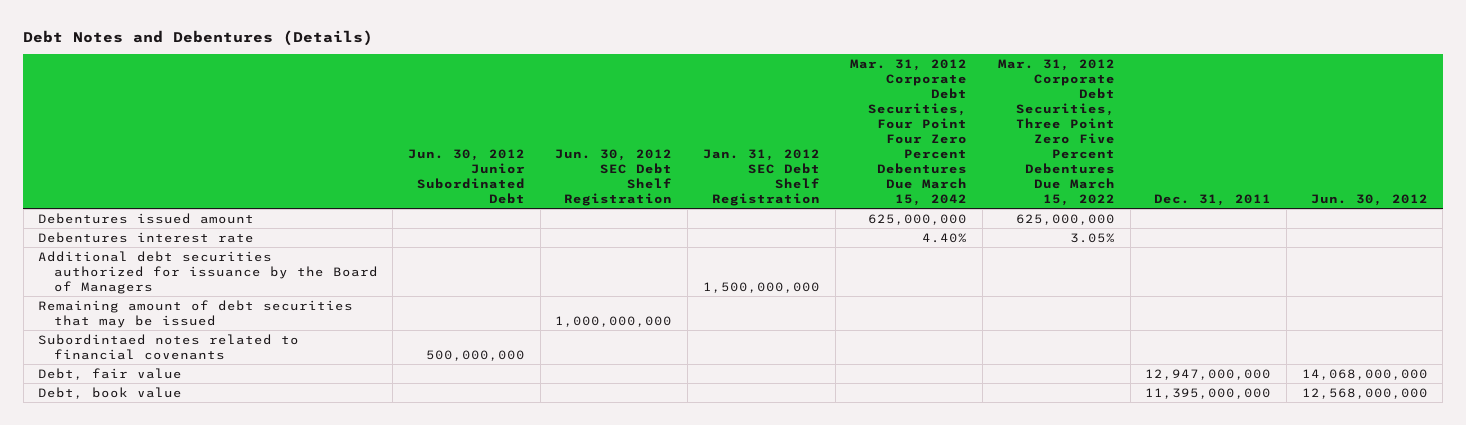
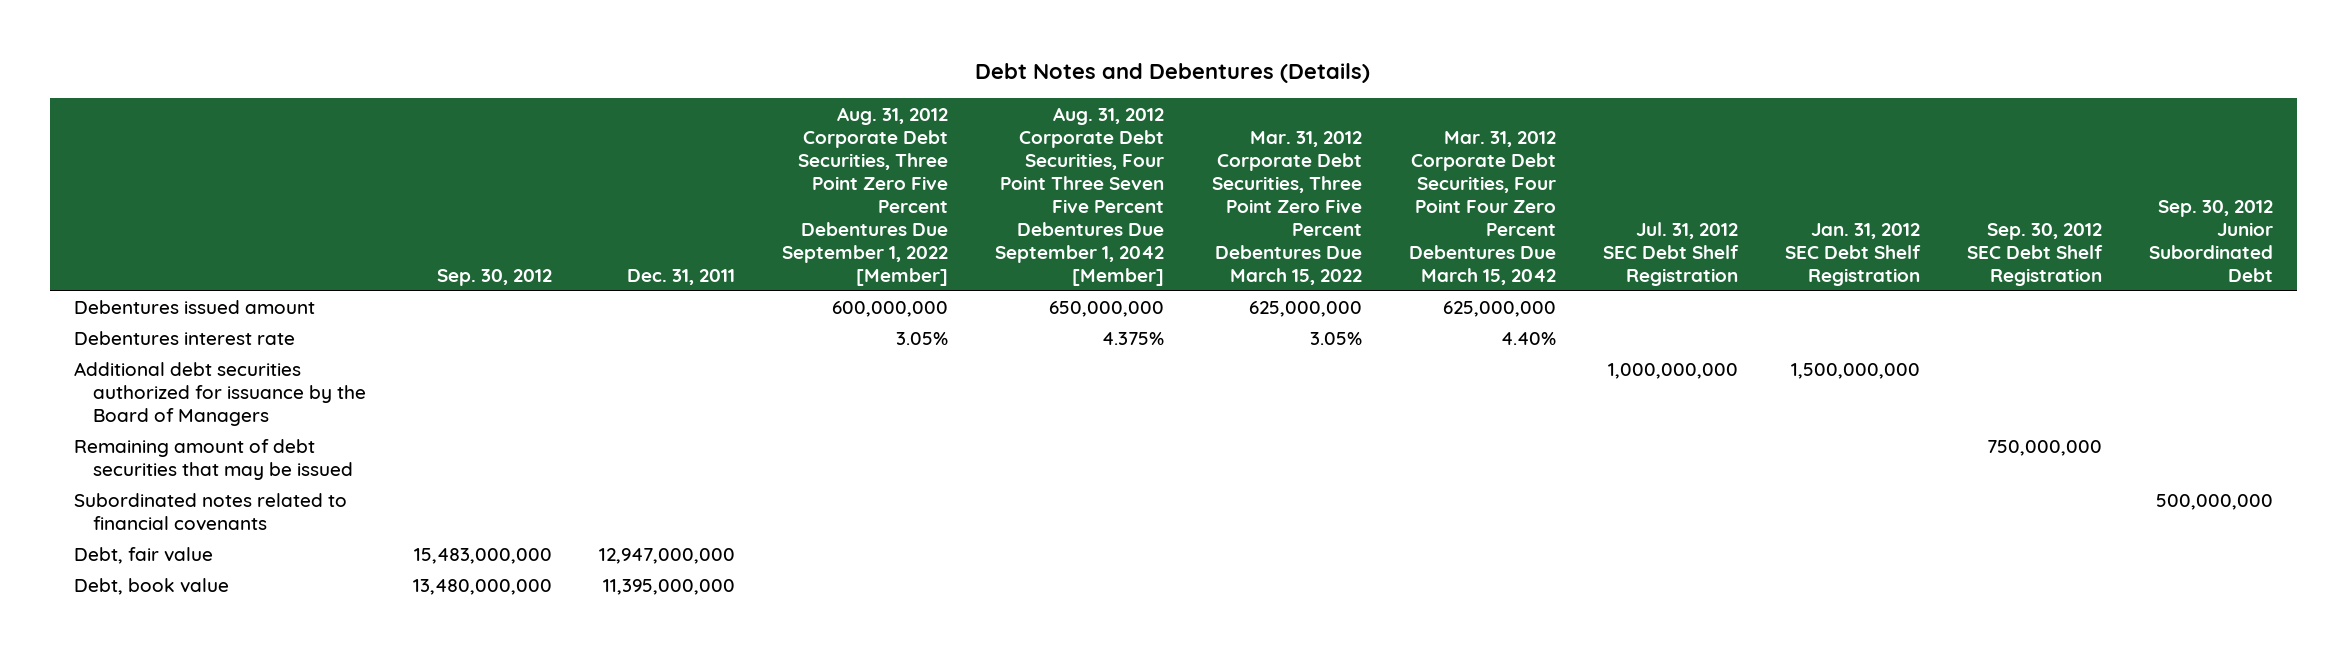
- | Jun. 30, 2012 Junior Subordinated Debt | Jun. 30, 2012 SEC Debt Shelf Registration | Jan. 31, 2012 SEC Debt Shelf Registration | Mar. 31, 2012 Corporate Debt Securities, Four Point Four Zero Percent Debentures Due March 15, 2042 | Mar. 31, 2012 Corporate Debt Securities, Three Point Zero Five Percent Debentures Due March 15, 2022 | Dec. 31, 2011 | Jun. 30, 2012
+ | Sep. 30, 2012 | Dec. 31, 2011 | Aug. 31, 2012 Corporate Debt Securities, Three Point Zero Five Percent Debentures Due September 1, 2022 [Member] | Aug. 31, 2012 Corporate Debt Securities, Four Point Three Seven Five Percent Debentures Due September 1, 2042 [Member] | Mar. 31, 2012 Corporate Debt Securities, Three Point Zero Five Percent Debentures Due March 15, 2022 | Mar. 31, 2012 Corporate Debt Securities, Four Point Four Zero Percent Debentures Due March 15, 2042 | Jul. 31, 2012 SEC Debt Shelf Registration | Jan. 31, 2012 SEC Debt Shelf Registration | Sep. 30, 2012 SEC Debt Shelf Registration | Sep. 30, 2012 Junior Subordinated Debt
- Subordintaed notes related to financial covenants | 500,000,000 | | | | | |
+ Subordinated notes related to financial covenants | | | | | | | | | | 500,000,000

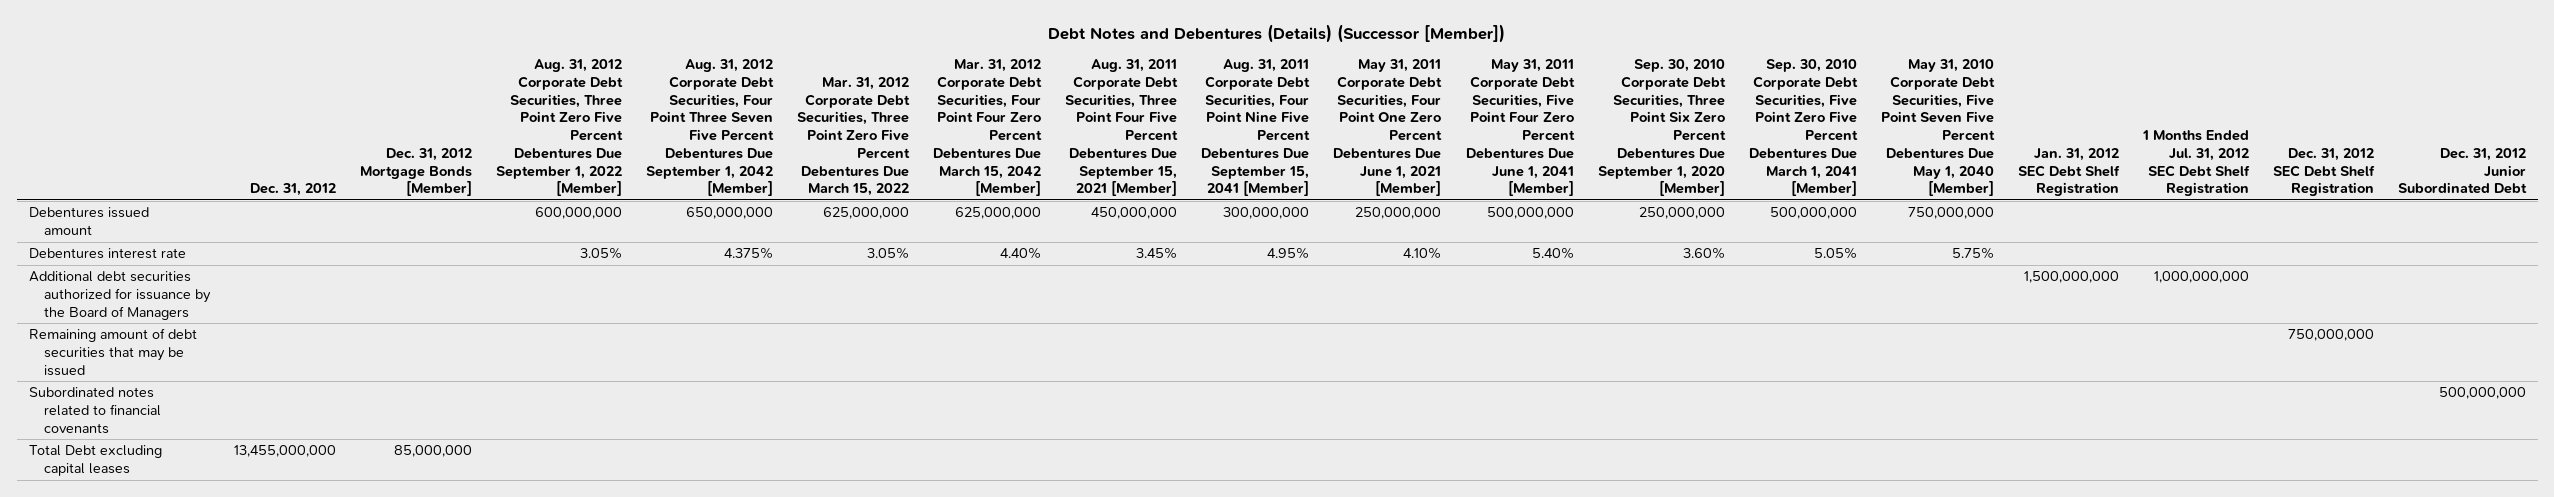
- Debt Notes and Debentures (Details)
+ Debt Notes and Debentures (Details) (Successor [Member])
- | Sep. 30, 2012 | Dec. 31, 2011 | Aug. 31, 2012 Corporate Debt Securities, Three Point Zero Five Percent Debentures Due September 1, 2022 [Member] | Aug. 31, 2012 Corporate Debt Securities, Four Point Three Seven Five Percent Debentures Due September 1, 2042 [Member] | Mar. 31, 2012 Corporate Debt Securities, Three Point Zero Five Percent Debentures Due March 15, 2022 | Mar. 31, 2012 Corporate Debt Securities, Four Point Four Zero Percent Debentures Due March 15, 2042 | Jul. 31, 2012 SEC Debt Shelf Registration | Jan. 31, 2012 SEC Debt Shelf Registration | Sep. 30, 2012 SEC Debt Shelf Registration | Sep. 30, 2012 Junior Subordinated Debt
+ | Dec. 31, 2012 | Dec. 31, 2012 Mortgage Bonds [Member] | Aug. 31, 2012 Corporate Debt Securities, Three Point Zero Five Percent Debentures Due September 1, 2022 [Member] | Aug. 31, 2012 Corporate Debt Securities, Four Point Three Seven Five Percent Debentures Due September 1, 2042 [Member] | Mar. 31, 2012 Corporate Debt Securities, Three Point Zero Five Percent Debentures Due March 15, 2022 | Mar. 31, 2012 Corporate Debt Securities, Four Point Four Zero Percent Debentures Due March 15, 2042 [Member] | Aug. 31, 2011 Corporate Debt Securities, Three Point Four Five Percent Debentures Due September 15, 2021 [Member] | Aug. 31, 2011 Corporate Debt Securities, Four Point Nine Five Percent Debentures Due September 15, 2041 [Member] | May 31, 2011 Corporate Debt Securities, Four Point One Zero Percent Debentures Due June 1, 2021 [Member] | May 31, 2011 Corporate Debt Securities, Five Point Four Zero Percent Debentures Due June 1, 2041 [Member] | Sep. 30, 2010 Corporate Debt Securities, Three Point Six Zero Percent Debentures Due September 1, 2020 [Member] | Sep. 30, 2010 Corporate Debt Securities, Five Point Zero Five Percent Debentures Due March 1, 2041 [Member] | May 31, 2010 Corporate Debt Securities, Five Point Seven Five Percent Debentures Due May 1, 2040 [Member] | Jan. 31, 2012 SEC Debt Shelf Registration | 1 Months Ended Jul. 31, 2012 SEC Debt Shelf Registration | Dec. 31, 2012 SEC Debt Shelf Registration | Dec. 31, 2012 Junior Subordinated Debt
- Debt, fair value | 15,483,000,000 | 12,947,000,000 | | | | | | | |
- Debt, book value | 13,480,000,000 | 11,395,000,000 | | | | | | | |
+ Total Debt excluding capital leases | 13,455,000,000 | 85,000,000 | | | | | | | | | | | | | | |

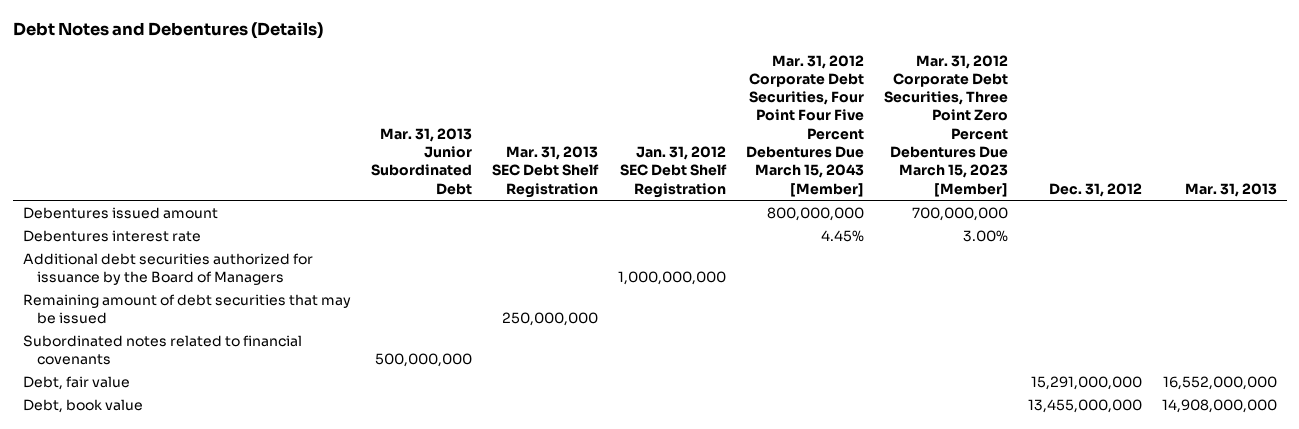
- Debt Notes and Debentures (Details) (Successor [Member])
+ Debt Notes and Debentures (Details)
- | Dec. 31, 2012 | Dec. 31, 2012 Mortgage Bonds [Member] | Aug. 31, 2012 Corporate Debt Securities, Three Point Zero Five Percent Debentures Due September 1, 2022 [Member] | Aug. 31, 2012 Corporate Debt Securities, Four Point Three Seven Five Percent Debentures Due September 1, 2042 [Member] | Mar. 31, 2012 Corporate Debt Securities, Three Point Zero Five Percent Debentures Due March 15, 2022 | Mar. 31, 2012 Corporate Debt Securities, Four Point Four Zero Percent Debentures Due March 15, 2042 [Member] | Aug. 31, 2011 Corporate Debt Securities, Three Point Four Five Percent Debentures Due September 15, 2021 [Member] | Aug. 31, 2011 Corporate Debt Securities, Four Point Nine Five Percent Debentures Due September 15, 2041 [Member] | May 31, 2011 Corporate Debt Securities, Four Point One Zero Percent Debentures Due June 1, 2021 [Member] | May 31, 2011 Corporate Debt Securities, Five Point Four Zero Percent Debentures Due June 1, 2041 [Member] | Sep. 30, 2010 Corporate Debt Securities, Three Point Six Zero Percent Debentures Due September 1, 2020 [Member] | Sep. 30, 2010 Corporate Debt Securities, Five Point Zero Five Percent Debentures Due March 1, 2041 [Member] | May 31, 2010 Corporate Debt Securities, Five Point Seven Five Percent Debentures Due May 1, 2040 [Member] | Jan. 31, 2012 SEC Debt Shelf Registration | 1 Months Ended Jul. 31, 2012 SEC Debt Shelf Registration | Dec. 31, 2012 SEC Debt Shelf Registration | Dec. 31, 2012 Junior Subordinated Debt
+ | Mar. 31, 2013 Junior Subordinated Debt | Mar. 31, 2013 SEC Debt Shelf Registration | Jan. 31, 2012 SEC Debt Shelf Registration | Mar. 31, 2012 Corporate Debt Securities, Four Point Four Five Percent Debentures Due March 15, 2043 [Member] | Mar. 31, 2012 Corporate Debt Securities, Three Point Zero Percent Debentures Due March 15, 2023 [Member] | Dec. 31, 2012 | Mar. 31, 2013
- Additional debt securities authorized for issuance by the Board of Managers | | | | | | | | | | | | | | 1,500,000,000 | 1,000,000,000 | |
+ Additional debt securities authorized for issuance by the Board of Managers | | | 1,000,000,000 | | | |
- Total Debt excluding capital leases | 13,455,000,000 | 85,000,000 | | | | | | | | | | | | | | |
+ Debt, fair value | | | | | | 15,291,000,000 | 16,552,000,000
+ Debt, book value | | | | | | 13,455,000,000 | 14,908,000,000

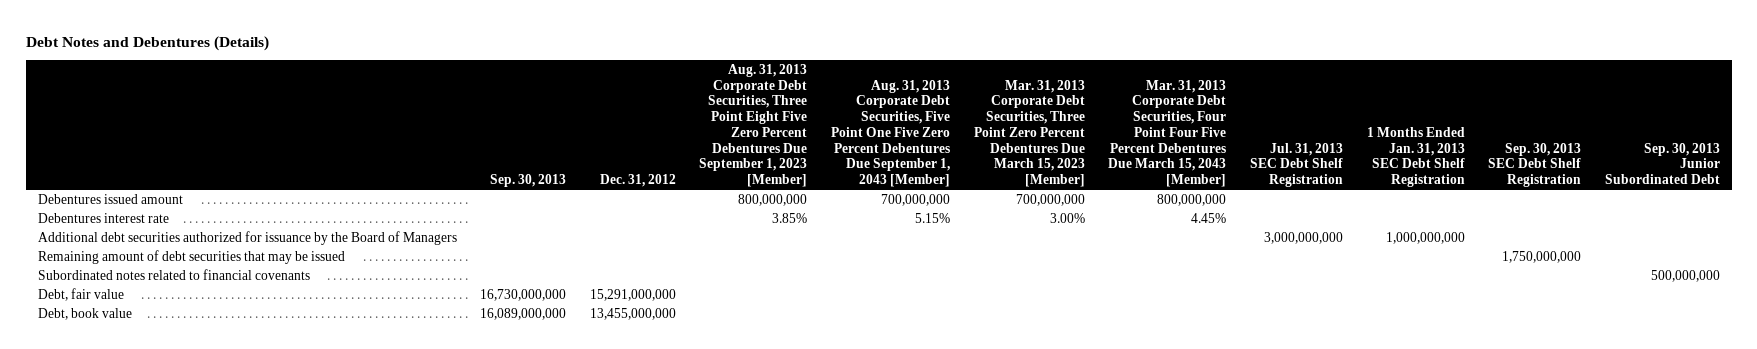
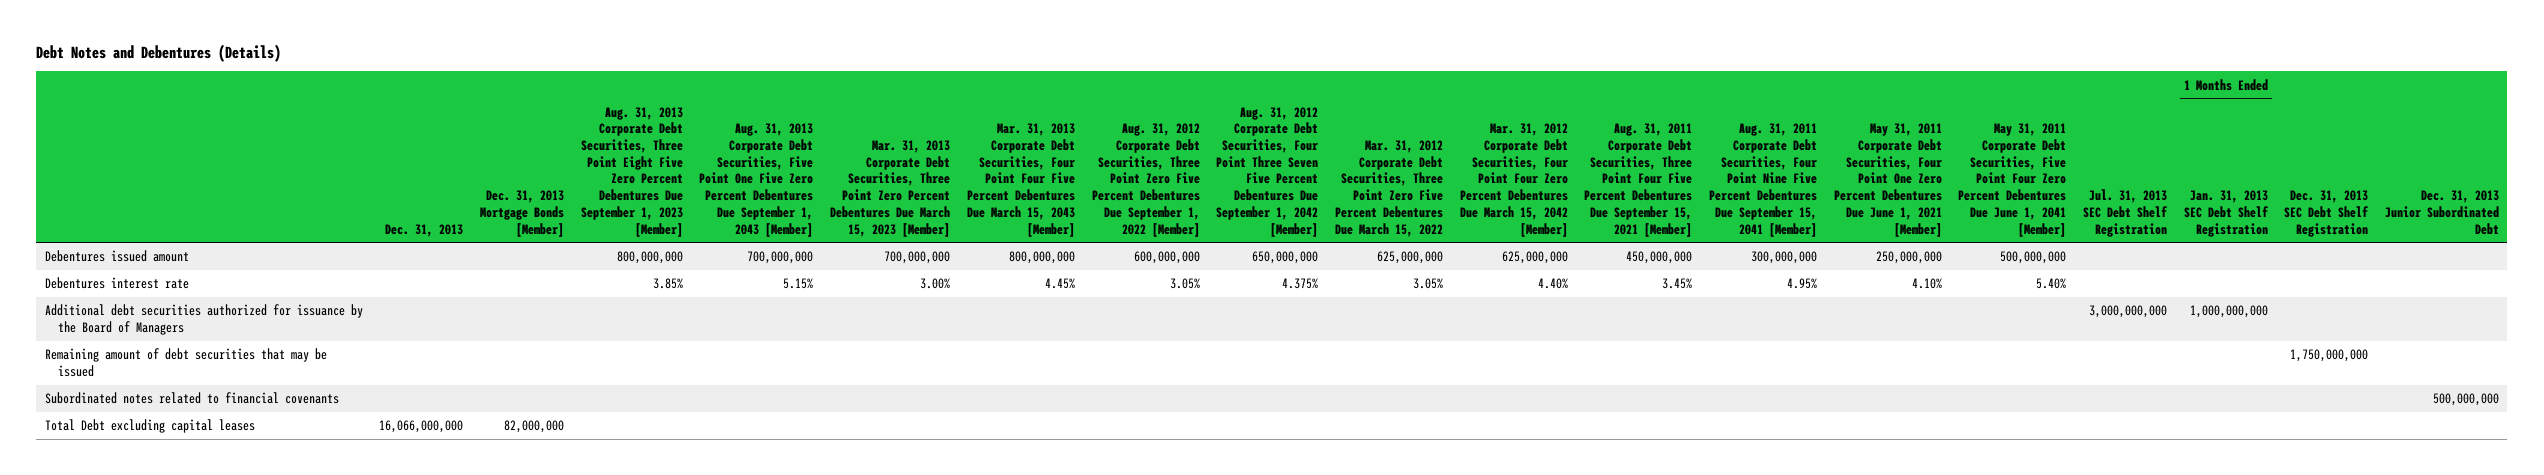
- | Sep. 30, 2013 | Dec. 31, 2012 | Aug. 31, 2013 Corporate Debt Securities, Three Point Eight Five Zero Percent Debentures Due September 1, 2023 [Member] | Aug. 31, 2013 Corporate Debt Securities, Five Point One Five Zero Percent Debentures Due September 1, 2043 [Member] | Mar. 31, 2013 Corporate Debt Securities, Three Point Zero Percent Debentures Due March 15, 2023 [Member] | Mar. 31, 2013 Corporate Debt Securities, Four Point Four Five Percent Debentures Due March 15, 2043 [Member] | Jul. 31, 2013 SEC Debt Shelf Registration | 1 Months Ended Jan. 31, 2013 SEC Debt Shelf Registration | Sep. 30, 2013 SEC Debt Shelf Registration | Sep. 30, 2013 Junior Subordinated Debt
+ | Dec. 31, 2013 | Dec. 31, 2013 Mortgage Bonds [Member] | Aug. 31, 2013 Corporate Debt Securities, Three Point Eight Five Zero Percent Debentures Due September 1, 2023 [Member] | Aug. 31, 2013 Corporate Debt Securities, Five Point One Five Zero Percent Debentures Due September 1, 2043 [Member] | Mar. 31, 2013 Corporate Debt Securities, Three Point Zero Percent Debentures Due March 15, 2023 [Member] | Mar. 31, 2013 Corporate Debt Securities, Four Point Four Five Percent Debentures Due March 15, 2043 [Member] | Aug. 31, 2012 Corporate Debt Securities, Three Point Zero Five Percent Debentures Due September 1, 2022 [Member] | Aug. 31, 2012 Corporate Debt Securities, Four Point Three Seven Five Percent Debentures Due September 1, 2042 [Member] | Mar. 31, 2012 Corporate Debt Securities, Three Point Zero Five Percent Debentures Due March 15, 2022 | Mar. 31, 2012 Corporate Debt Securities, Four Point Four Zero Percent Debentures Due March 15, 2042 [Member] | Aug. 31, 2011 Corporate Debt Securities, Three Point Four Five Percent Debentures Due September 15, 2021 [Member] | Aug. 31, 2011 Corporate Debt Securities, Four Point Nine Five Percent Debentures Due September 15, 2041 [Member] | May 31, 2011 Corporate Debt Securities, Four Point One Zero Percent Debentures Due June 1, 2021 [Member] | May 31, 2011 Corporate Debt Securities, Five Point Four Zero Percent Debentures Due June 1, 2041 [Member] | Jul. 31, 2013 SEC Debt Shelf Registration | 1 Months Ended Jan. 31, 2013 SEC Debt Shelf Registration | Dec. 31, 2013 SEC Debt Shelf Registration | Dec. 31, 2013 Junior Subordinated Debt
- Debt, fair value | 16,730,000,000 | 15,291,000,000 | | | | | | | |
- Debt, book value | 16,089,000,000 | 13,455,000,000 | | | | | | | |
+ Total Debt excluding capital leases | 16,066,000,000 | 82,000,000 | | | | | | | | | | | | | | | |

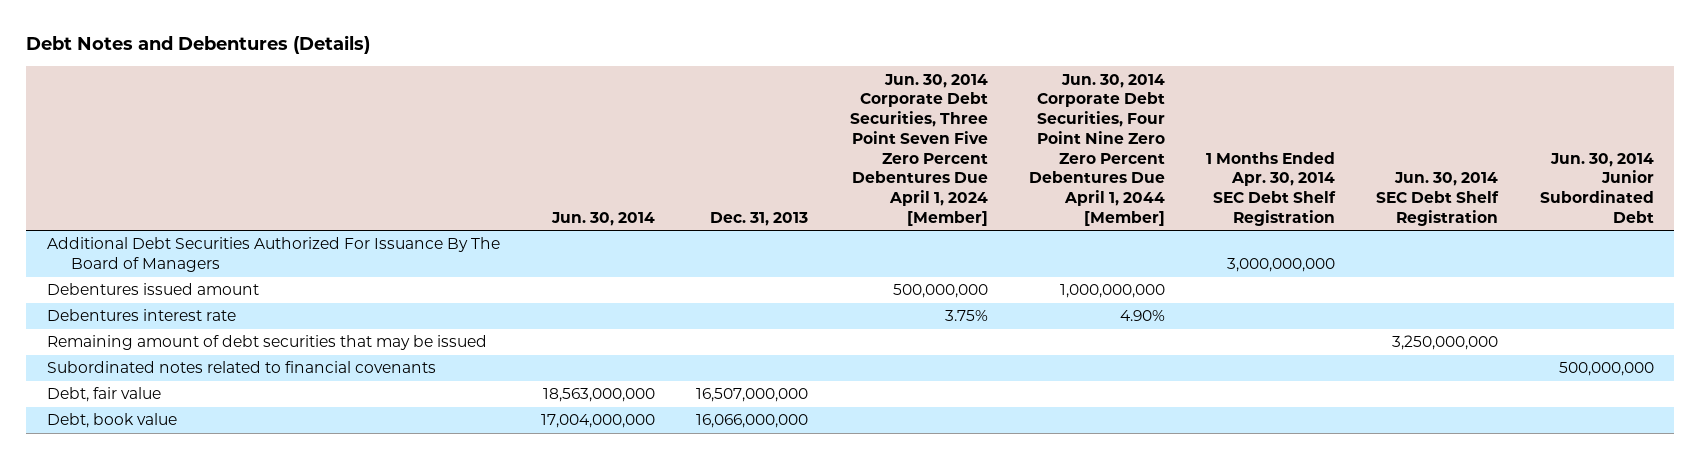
- | Dec. 31, 2013 | Dec. 31, 2013 Mortgage Bonds [Member] | Aug. 31, 2013 Corporate Debt Securities, Three Point Eight Five Zero Percent Debentures Due September 1, 2023 [Member] | Aug. 31, 2013 Corporate Debt Securities, Five Point One Five Zero Percent Debentures Due September 1, 2043 [Member] | Mar. 31, 2013 Corporate Debt Securities, Three Point Zero Percent Debentures Due March 15, 2023 [Member] | Mar. 31, 2013 Corporate Debt Securities, Four Point Four Five Percent Debentures Due March 15, 2043 [Member] | Aug. 31, 2012 Corporate Debt Securities, Three Point Zero Five Percent Debentures Due September 1, 2022 [Member] | Aug. 31, 2012 Corporate Debt Securities, Four Point Three Seven Five Percent Debentures Due September 1, 2042 [Member] | Mar. 31, 2012 Corporate Debt Securities, Three Point Zero Five Percent Debentures Due March 15, 2022 | Mar. 31, 2012 Corporate Debt Securities, Four Point Four Zero Percent Debentures Due March 15, 2042 [Member] | Aug. 31, 2011 Corporate Debt Securities, Three Point Four Five Percent Debentures Due September 15, 2021 [Member] | Aug. 31, 2011 Corporate Debt Securities, Four Point Nine Five Percent Debentures Due September 15, 2041 [Member] | May 31, 2011 Corporate Debt Securities, Four Point One Zero Percent Debentures Due June 1, 2021 [Member] | May 31, 2011 Corporate Debt Securities, Five Point Four Zero Percent Debentures Due June 1, 2041 [Member] | Jul. 31, 2013 SEC Debt Shelf Registration | 1 Months Ended Jan. 31, 2013 SEC Debt Shelf Registration | Dec. 31, 2013 SEC Debt Shelf Registration | Dec. 31, 2013 Junior Subordinated Debt
+ | Jun. 30, 2014 | Dec. 31, 2013 | Jun. 30, 2014 Corporate Debt Securities, Three Point Seven Five Zero Percent Debentures Due April 1, 2024 [Member] | Jun. 30, 2014 Corporate Debt Securities, Four Point Nine Zero Zero Percent Debentures Due April 1, 2044 [Member] | 1 Months Ended Apr. 30, 2014 SEC Debt Shelf Registration | Jun. 30, 2014 SEC Debt Shelf Registration | Jun. 30, 2014 Junior Subordinated Debt
+ Additional Debt Securities Authorized For Issuance By The Board of Managers | | | | | 3,000,000,000 | |
- Additional debt securities authorized for issuance by the Board of Managers | | | | | | | | | | | | | | | 3,000,000,000 | 1,000,000,000 | |
- Total Debt excluding capital leases | 16,066,000,000 | 82,000,000 | | | | | | | | | | | | | | | |
+ Debt, fair value | 18,563,000,000 | 16,507,000,000 | | | | |
+ Debt, book value | 17,004,000,000 | 16,066,000,000 | | | | |

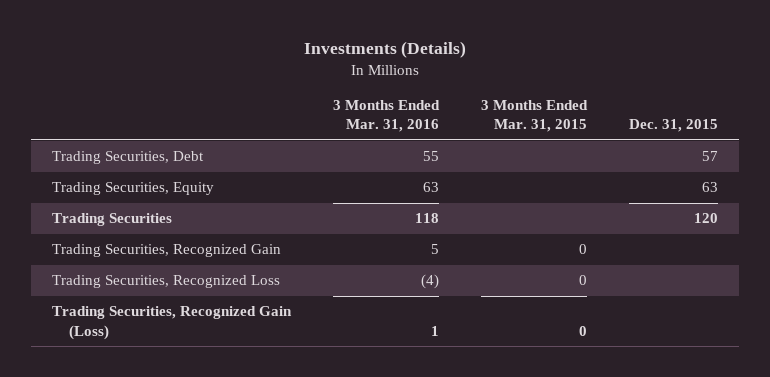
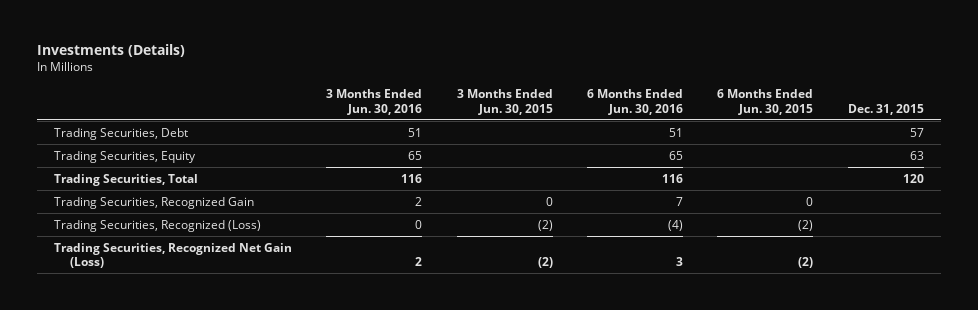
- | 3 Months Ended Mar. 31, 2016 | 3 Months Ended Mar. 31, 2015 | Dec. 31, 2015
+ | 3 Months Ended Jun. 30, 2016 | 3 Months Ended Jun. 30, 2015 | 6 Months Ended Jun. 30, 2016 | 6 Months Ended Jun. 30, 2015 | Dec. 31, 2015
- Trading Securities | 118 | | 120
+ Trading Securities, Total | 116 | | 116 | | 120
- Trading Securities, Recognized Loss | (4) | 0 |
- Trading Securities, Recognized Gain (Loss) | 1 | 0 |
+ Trading Securities, Recognized (Loss) | 0 | (2) | (4) | (2) |
+ Trading Securities, Recognized Net Gain (Loss) | 2 | (2) | 3 | (2) |

